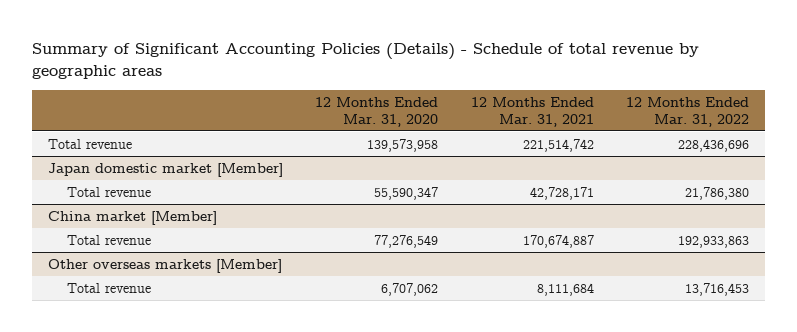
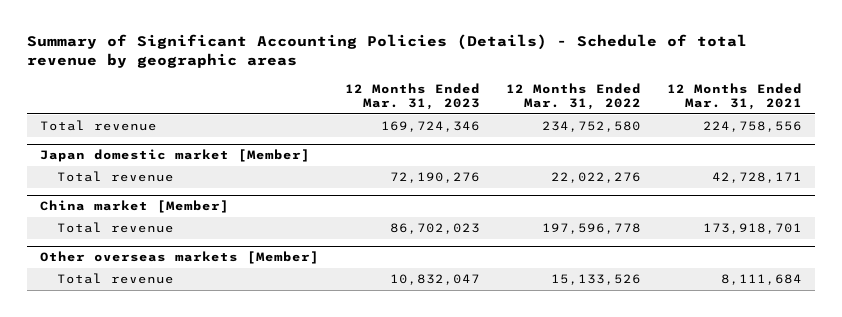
- | 12 Months Ended Mar. 31, 2020 | 12 Months Ended Mar. 31, 2021 | 12 Months Ended Mar. 31, 2022
+ | 12 Months Ended Mar. 31, 2023 | 12 Months Ended Mar. 31, 2022 | 12 Months Ended Mar. 31, 2021
- Total revenue | 139,573,958 | 221,514,742 | 228,436,696
+ Total revenue | 169,724,346 | 234,752,580 | 224,758,556
@ Japan domestic market [Member]
- Total revenue | 55,590,347 | 42,728,171 | 21,786,380
+ Total revenue | 72,190,276 | 22,022,276 | 42,728,171
@ China market [Member]
- Total revenue | 77,276,549 | 170,674,887 | 192,933,863
+ Total revenue | 86,702,023 | 197,596,778 | 173,918,701
@ Other overseas markets [Member]
- Total revenue | 6,707,062 | 8,111,684 | 13,716,453
+ Total revenue | 10,832,047 | 15,133,526 | 8,111,684

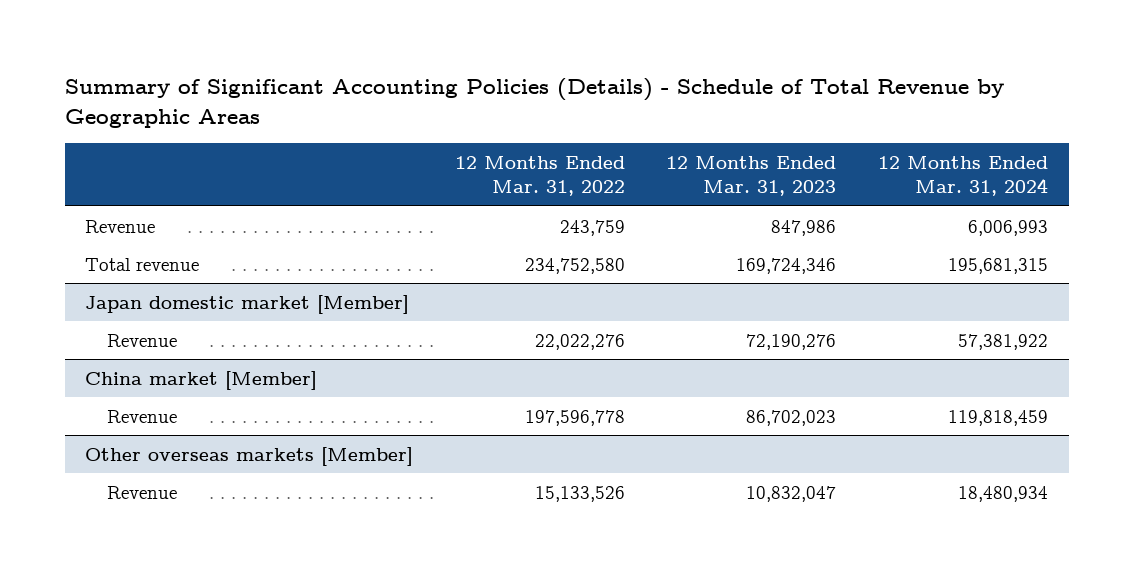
- Summary of Significant Accounting Policies (Details) - Schedule of total revenue by geographic areas
+ Summary of Significant Accounting Policies (Details) - Schedule of Total Revenue by Geographic Areas
- | 12 Months Ended Mar. 31, 2023 | 12 Months Ended Mar. 31, 2022 | 12 Months Ended Mar. 31, 2021
+ | 12 Months Ended Mar. 31, 2022 | 12 Months Ended Mar. 31, 2023 | 12 Months Ended Mar. 31, 2024
+ Revenue | 243,759 | 847,986 | 6,006,993
@ Japan domestic market [Member]
- Total revenue | 72,190,276 | 22,022,276 | 42,728,171
+ Revenue | 22,022,276 | 72,190,276 | 57,381,922
@ China market [Member]
- Total revenue | 86,702,023 | 197,596,778 | 173,918,701
+ Revenue | 197,596,778 | 86,702,023 | 119,818,459
@ Other overseas markets [Member]
- Total revenue | 10,832,047 | 15,133,526 | 8,111,684
+ Revenue | 15,133,526 | 10,832,047 | 18,480,934

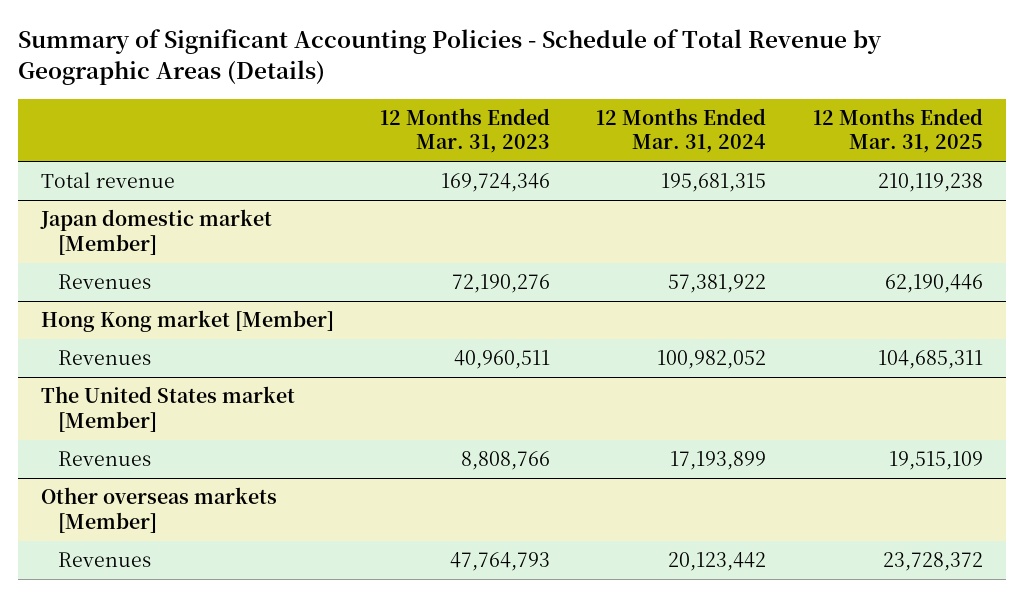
- Summary of Significant Accounting Policies (Details) - Schedule of Total Revenue by Geographic Areas
+ Summary of Significant Accounting Policies - Schedule of Total Revenue by Geographic Areas (Details)
- | 12 Months Ended Mar. 31, 2022 | 12 Months Ended Mar. 31, 2023 | 12 Months Ended Mar. 31, 2024
+ | 12 Months Ended Mar. 31, 2023 | 12 Months Ended Mar. 31, 2024 | 12 Months Ended Mar. 31, 2025
- Revenue | 243,759 | 847,986 | 6,006,993
@ Japan domestic market [Member]
- Revenue | 22,022,276 | 72,190,276 | 57,381,922
- China market [Member]
- Revenue | 197,596,778 | 86,702,023 | 119,818,459
@ Japan domestic market [Member]
+ Revenues | 72,190,276 | 57,381,922 | 62,190,446
+ Hong Kong market [Member]
+ Revenues | 40,960,511 | 100,982,052 | 104,685,311
+ The United States market [Member]
+ Revenues | 8,808,766 | 17,193,899 | 19,515,109
@ Other overseas markets [Member]
- Revenue | 15,133,526 | 10,832,047 | 18,480,934
+ Revenues | 47,764,793 | 20,123,442 | 23,728,372

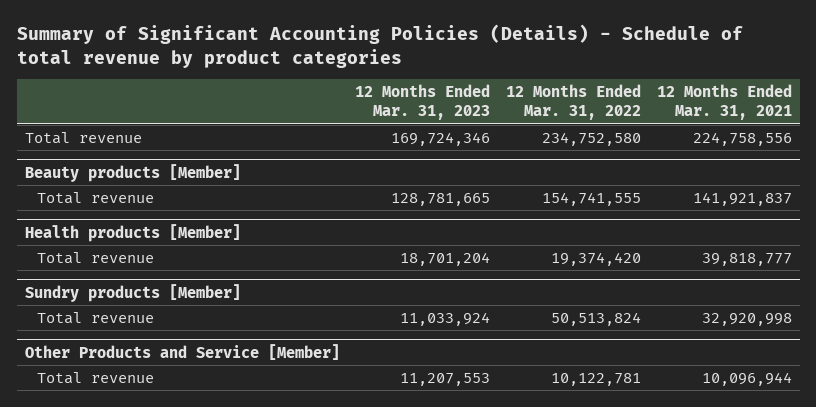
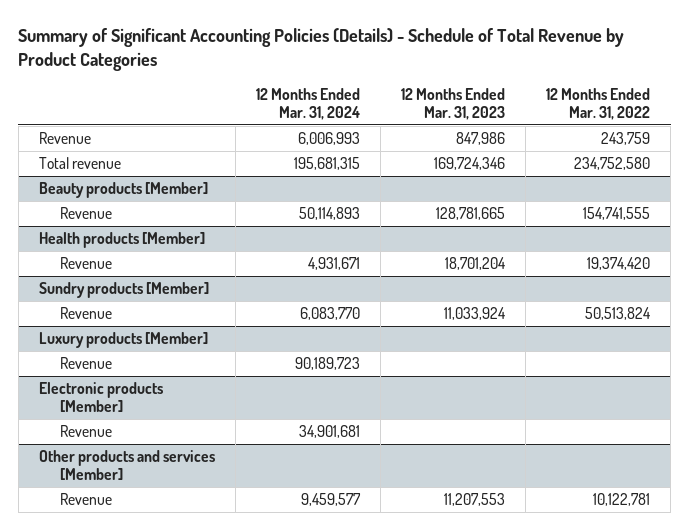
- Summary of Significant Accounting Policies (Details) - Schedule of total revenue by product categories
+ Summary of Significant Accounting Policies (Details) - Schedule of Total Revenue by Product Categories
- | 12 Months Ended Mar. 31, 2023 | 12 Months Ended Mar. 31, 2022 | 12 Months Ended Mar. 31, 2021
+ | 12 Months Ended Mar. 31, 2024 | 12 Months Ended Mar. 31, 2023 | 12 Months Ended Mar. 31, 2022
+ Revenue | 6,006,993 | 847,986 | 243,759
@ Beauty products [Member]
- Total revenue | 128,781,665 | 154,741,555 | 141,921,837
+ Revenue | 50,114,893 | 128,781,665 | 154,741,555
@ Health products [Member]
- Total revenue | 18,701,204 | 19,374,420 | 39,818,777
+ Revenue | 4,931,671 | 18,701,204 | 19,374,420
@ Sundry products [Member]
- Total revenue | 11,033,924 | 50,513,824 | 32,920,998
- Other Products and Service [Member]
- Total revenue | 11,207,553 | 10,122,781 | 10,096,944
@ Sundry products [Member]
+ Revenue | 6,083,770 | 11,033,924 | 50,513,824
+ Luxury products [Member]
+ Revenue | 90,189,723 | |
+ Electronic products [Member]
+ Revenue | 34,901,681 | |
+ Other products and services [Member]
+ Revenue | 9,459,577 | 11,207,553 | 10,122,781

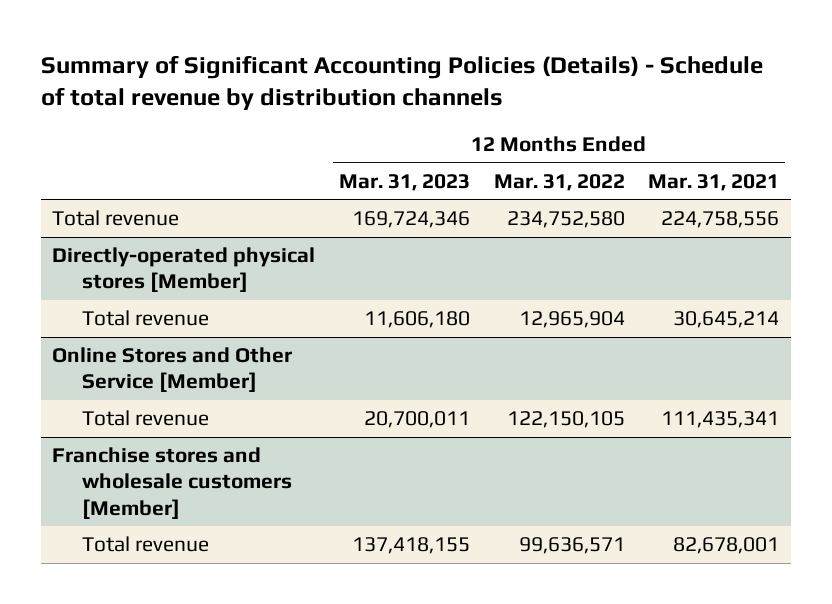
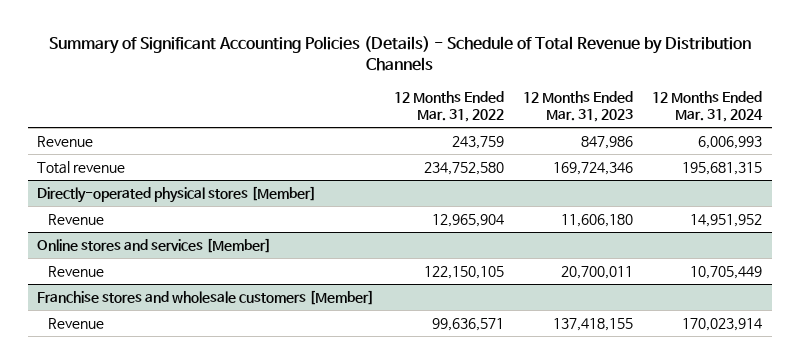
- Summary of Significant Accounting Policies (Details) - Schedule of total revenue by distribution channels
+ Summary of Significant Accounting Policies (Details) - Schedule of Total Revenue by Distribution Channels
- | 12 Months Ended Mar. 31, 2023 | 12 Months Ended Mar. 31, 2022 | 12 Months Ended Mar. 31, 2021
+ | 12 Months Ended Mar. 31, 2022 | 12 Months Ended Mar. 31, 2023 | 12 Months Ended Mar. 31, 2024
+ Revenue | 243,759 | 847,986 | 6,006,993
@ Directly-operated physical stores [Member]
- Total revenue | 11,606,180 | 12,965,904 | 30,645,214
- Online Stores and Other Service [Member]
- Total revenue | 20,700,011 | 122,150,105 | 111,435,341
@ Directly-operated physical stores [Member]
+ Revenue | 12,965,904 | 11,606,180 | 14,951,952
+ Online stores and services [Member]
+ Revenue | 122,150,105 | 20,700,011 | 10,705,449
@ Franchise stores and wholesale customers [Member]
- Total revenue | 137,418,155 | 99,636,571 | 82,678,001
+ Revenue | 99,636,571 | 137,418,155 | 170,023,914

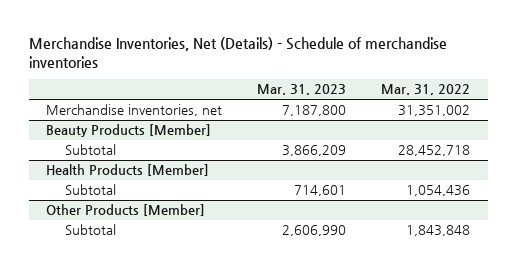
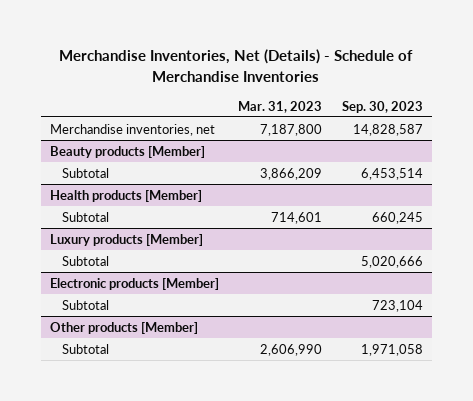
- Merchandise Inventories, Net (Details) - Schedule of merchandise inventories
+ Merchandise Inventories, Net (Details) - Schedule of Merchandise Inventories
- | Mar. 31, 2023 | Mar. 31, 2022
+ | Mar. 31, 2023 | Sep. 30, 2023
- Beauty Products [Member]
+ Beauty products [Member]
- Health Products [Member]
+ Health products [Member]
- Other Products [Member]
+ Luxury products [Member]
+ Subtotal | | 5,020,666
+ Electronic products [Member]
+ Subtotal | | 723,104
+ Other products [Member]

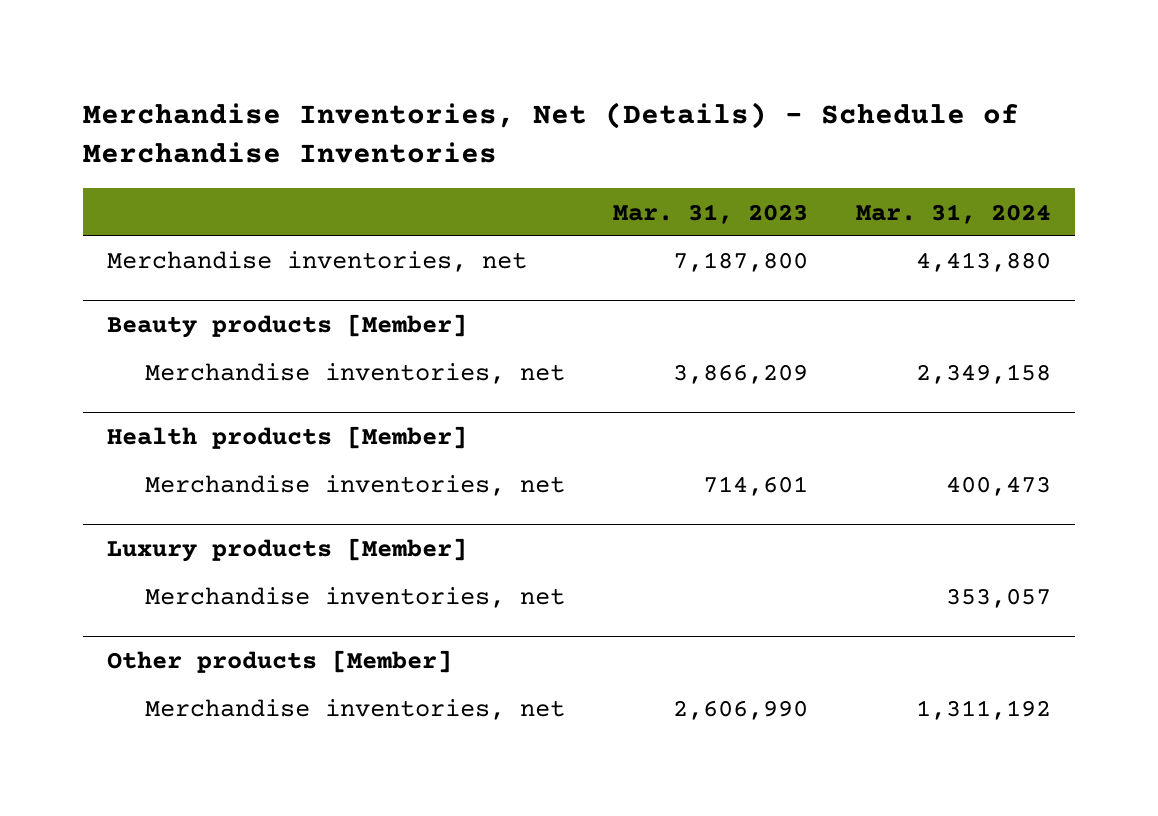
- | Mar. 31, 2023 | Sep. 30, 2023
+ | Mar. 31, 2023 | Mar. 31, 2024
@ Beauty products [Member]
- Subtotal | 3,866,209 | 6,453,514
+ Merchandise inventories, net | 3,866,209 | 2,349,158
@ Health products [Member]
- Subtotal | 714,601 | 660,245
+ Merchandise inventories, net | 714,601 | 400,473
@ Luxury products [Member]
- Subtotal | | 5,020,666
- Electronic products [Member]
- Subtotal | | 723,104
@ Luxury products [Member]
+ Merchandise inventories, net | | 353,057
@ Other products [Member]
- Subtotal | 2,606,990 | 1,971,058
+ Merchandise inventories, net | 2,606,990 | 1,311,192

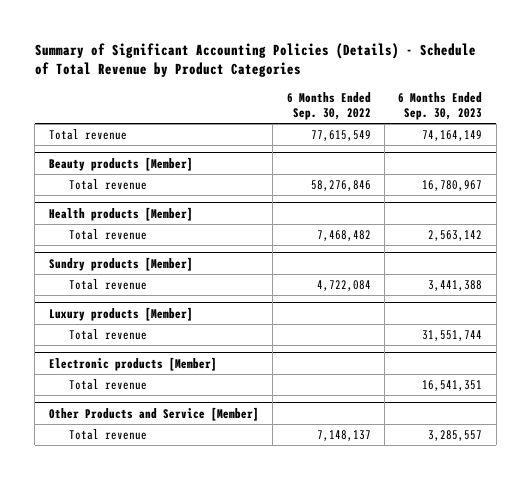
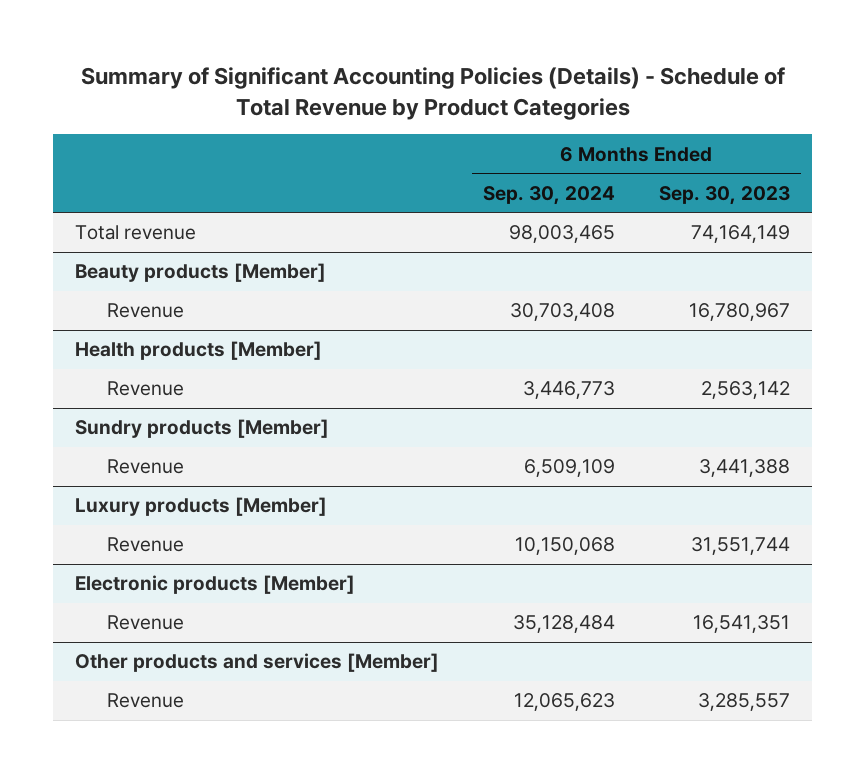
- | 6 Months Ended Sep. 30, 2022 | 6 Months Ended Sep. 30, 2023
+ | 6 Months Ended Sep. 30, 2024 | 6 Months Ended Sep. 30, 2023
@ Beauty products [Member]
- Total revenue | 58,276,846 | 16,780,967
+ Revenue | 30,703,408 | 16,780,967
@ Health products [Member]
- Total revenue | 7,468,482 | 2,563,142
+ Revenue | 3,446,773 | 2,563,142
@ Sundry products [Member]
- Total revenue | 4,722,084 | 3,441,388
+ Revenue | 6,509,109 | 3,441,388
@ Luxury products [Member]
- Total revenue | | 31,551,744
+ Revenue | 10,150,068 | 31,551,744
@ Electronic products [Member]
- Total revenue | | 16,541,351
- Other Products and Service [Member]
- Total revenue | 7,148,137 | 3,285,557
@ Electronic products [Member]
+ Revenue | 35,128,484 | 16,541,351
+ Other products and services [Member]
+ Revenue | 12,065,623 | 3,285,557

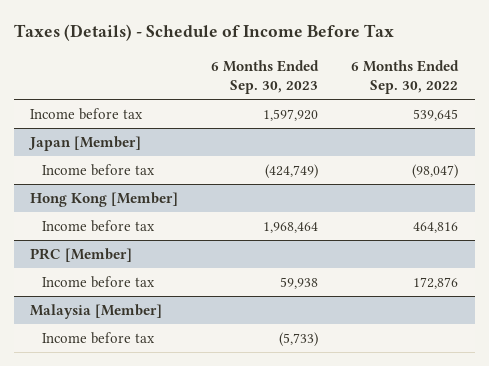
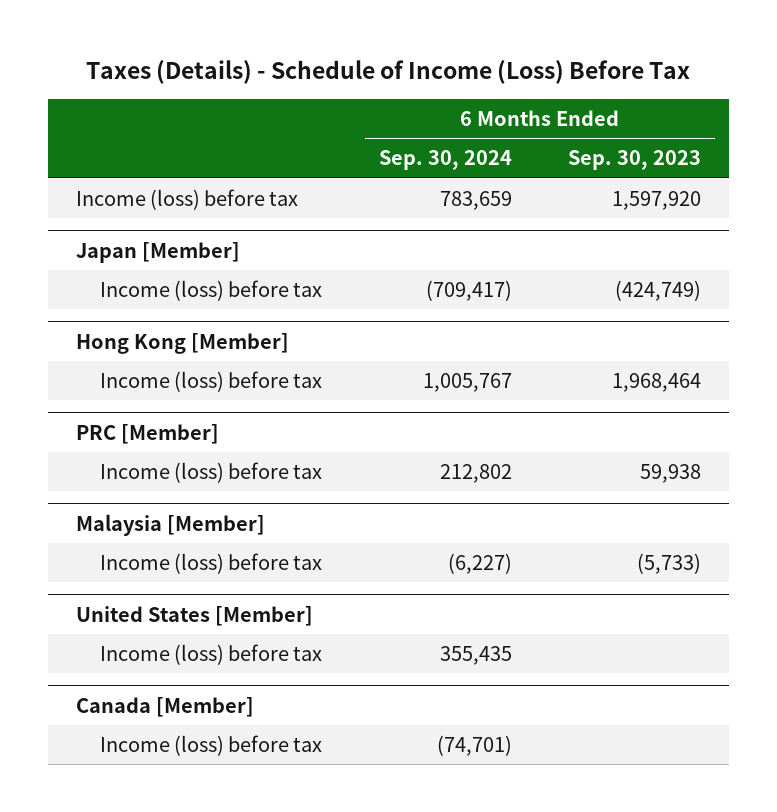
- Taxes (Details) - Schedule of Income Before Tax
+ Taxes (Details) - Schedule of Income (Loss) Before Tax
- | 6 Months Ended Sep. 30, 2023 | 6 Months Ended Sep. 30, 2022
+ | 6 Months Ended Sep. 30, 2024 | 6 Months Ended Sep. 30, 2023
- Income before tax | 1,597,920 | 539,645
+ Income (loss) before tax | 783,659 | 1,597,920
@ Japan [Member]
- Income before tax | (424,749) | (98,047)
+ Income (loss) before tax | (709,417) | (424,749)
@ Hong Kong [Member]
- Income before tax | 1,968,464 | 464,816
+ Income (loss) before tax | 1,005,767 | 1,968,464
@ PRC [Member]
- Income before tax | 59,938 | 172,876
+ Income (loss) before tax | 212,802 | 59,938
@ Malaysia [Member]
- Income before tax | (5,733) |
+ Income (loss) before tax | (6,227) | (5,733)
+ United States [Member]
+ Income (loss) before tax | 355,435 |
+ Canada [Member]
+ Income (loss) before tax | (74,701) |

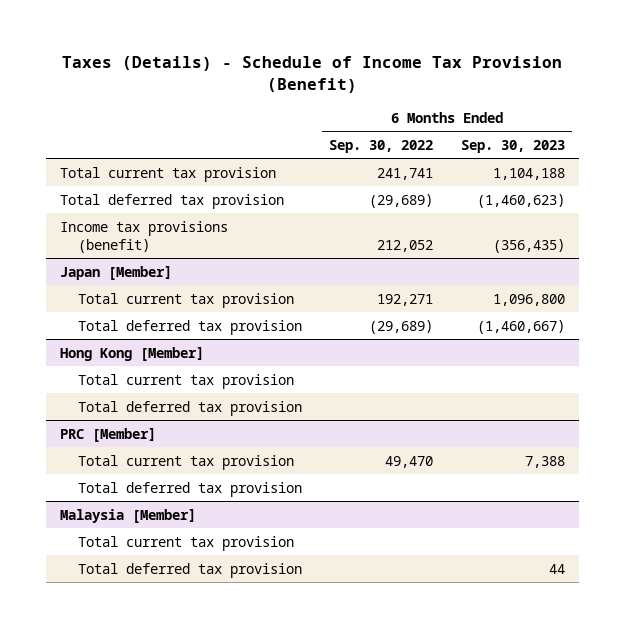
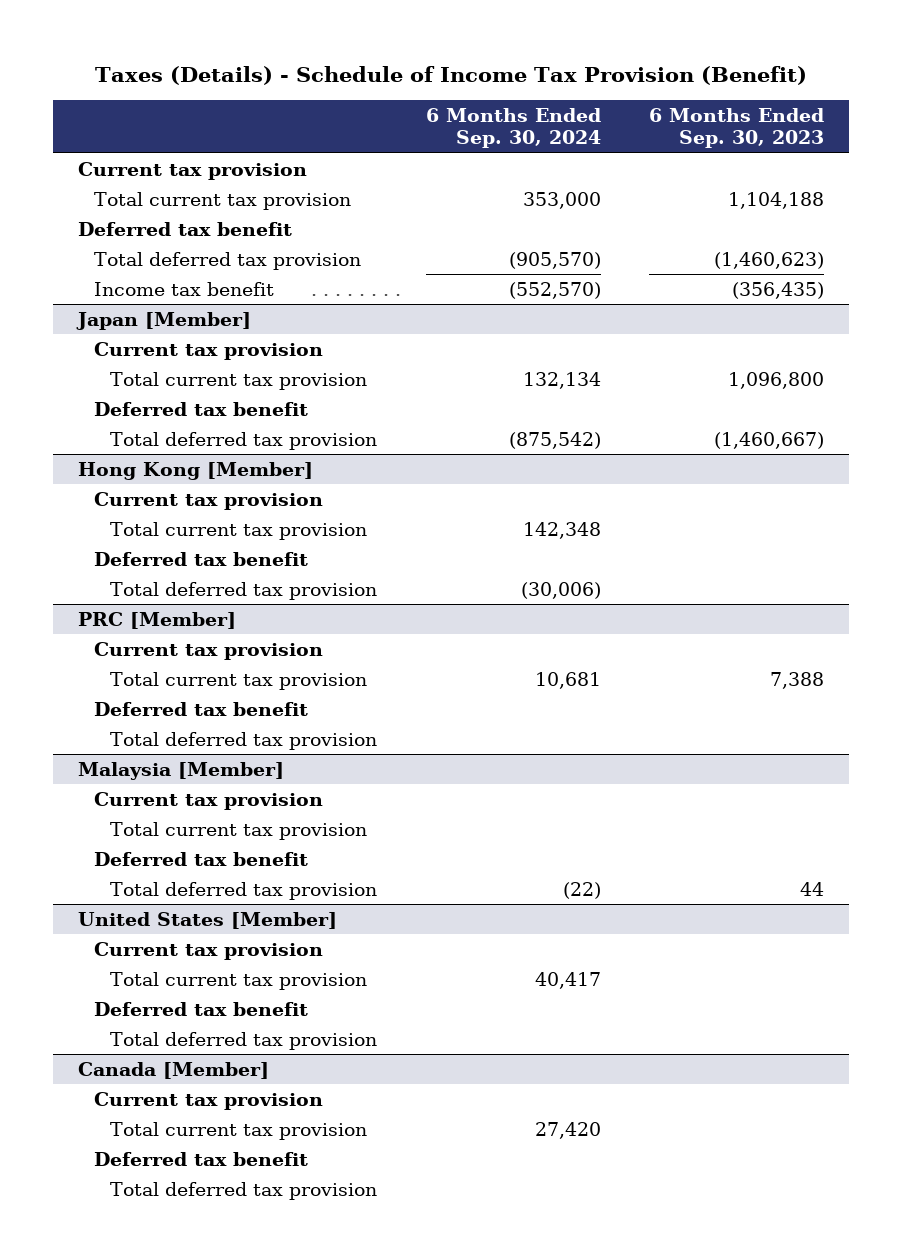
- | 6 Months Ended Sep. 30, 2022 | 6 Months Ended Sep. 30, 2023
+ | 6 Months Ended Sep. 30, 2024 | 6 Months Ended Sep. 30, 2023
+ Current tax provision
+ Deferred tax benefit
- Income tax provisions (benefit) | 212,052 | (356,435)
+ Income tax benefit | (552,570) | (356,435)
@ Japan [Member]
+ Current tax provision
+ Deferred tax benefit
@ Hong Kong [Member]
+ Current tax provision
+ Deferred tax benefit
@ PRC [Member]
+ Current tax provision
+ Deferred tax benefit
@ Malaysia [Member]
+ Current tax provision
+ Deferred tax benefit
+ United States [Member]
+ Current tax provision
+ Total current tax provision | 40,417 |
+ Deferred tax benefit
+ Total deferred tax provision
+ Canada [Member]
+ Current tax provision
+ Total current tax provision | 27,420 |
+ Deferred tax benefit
+ Total deferred tax provision

